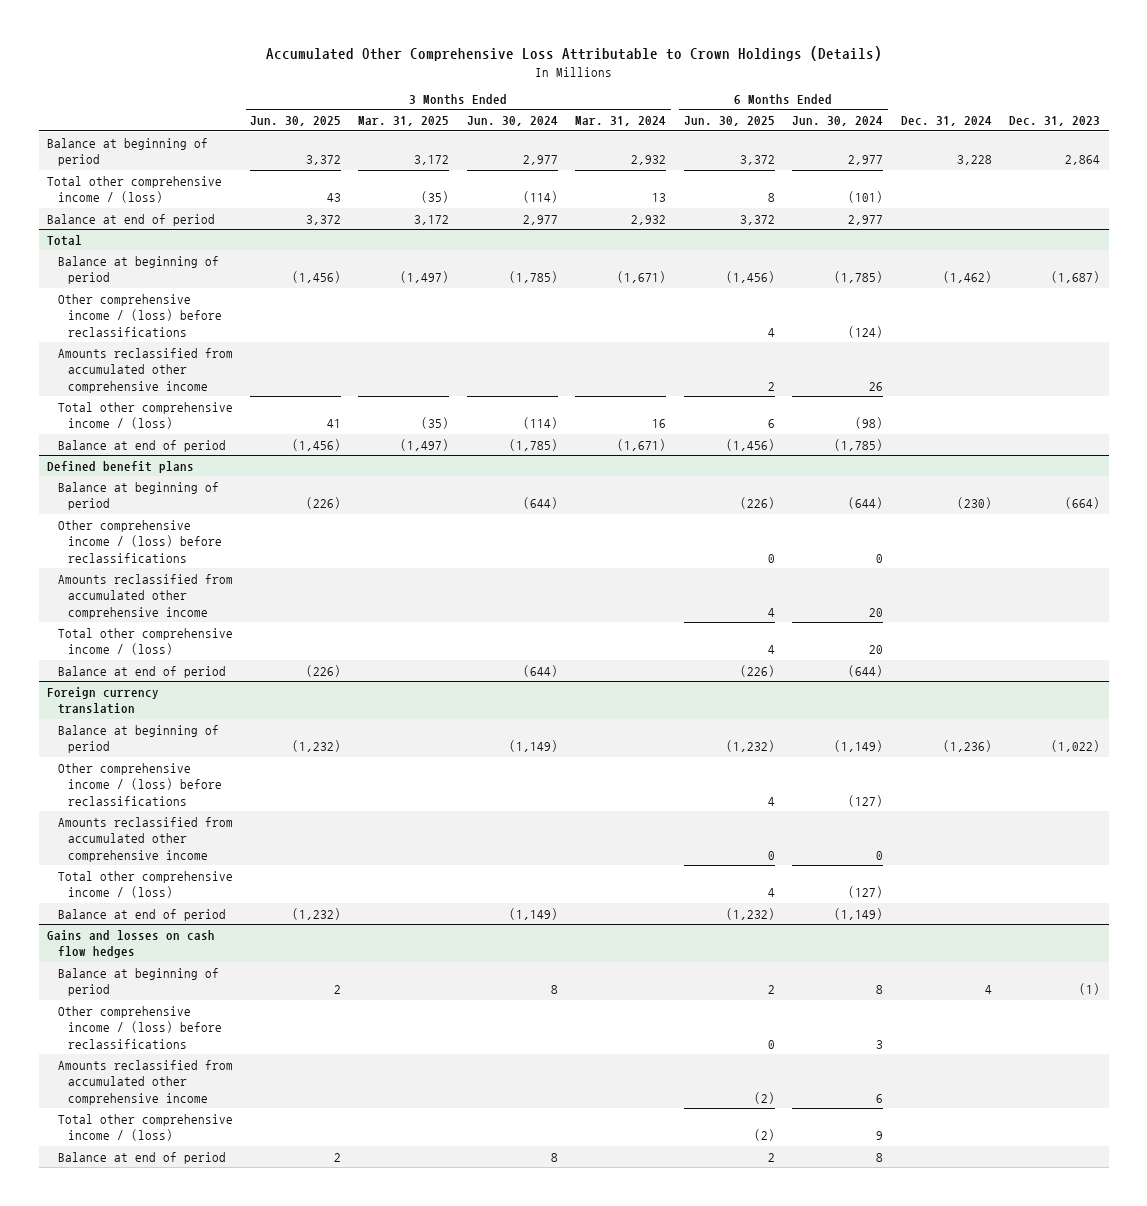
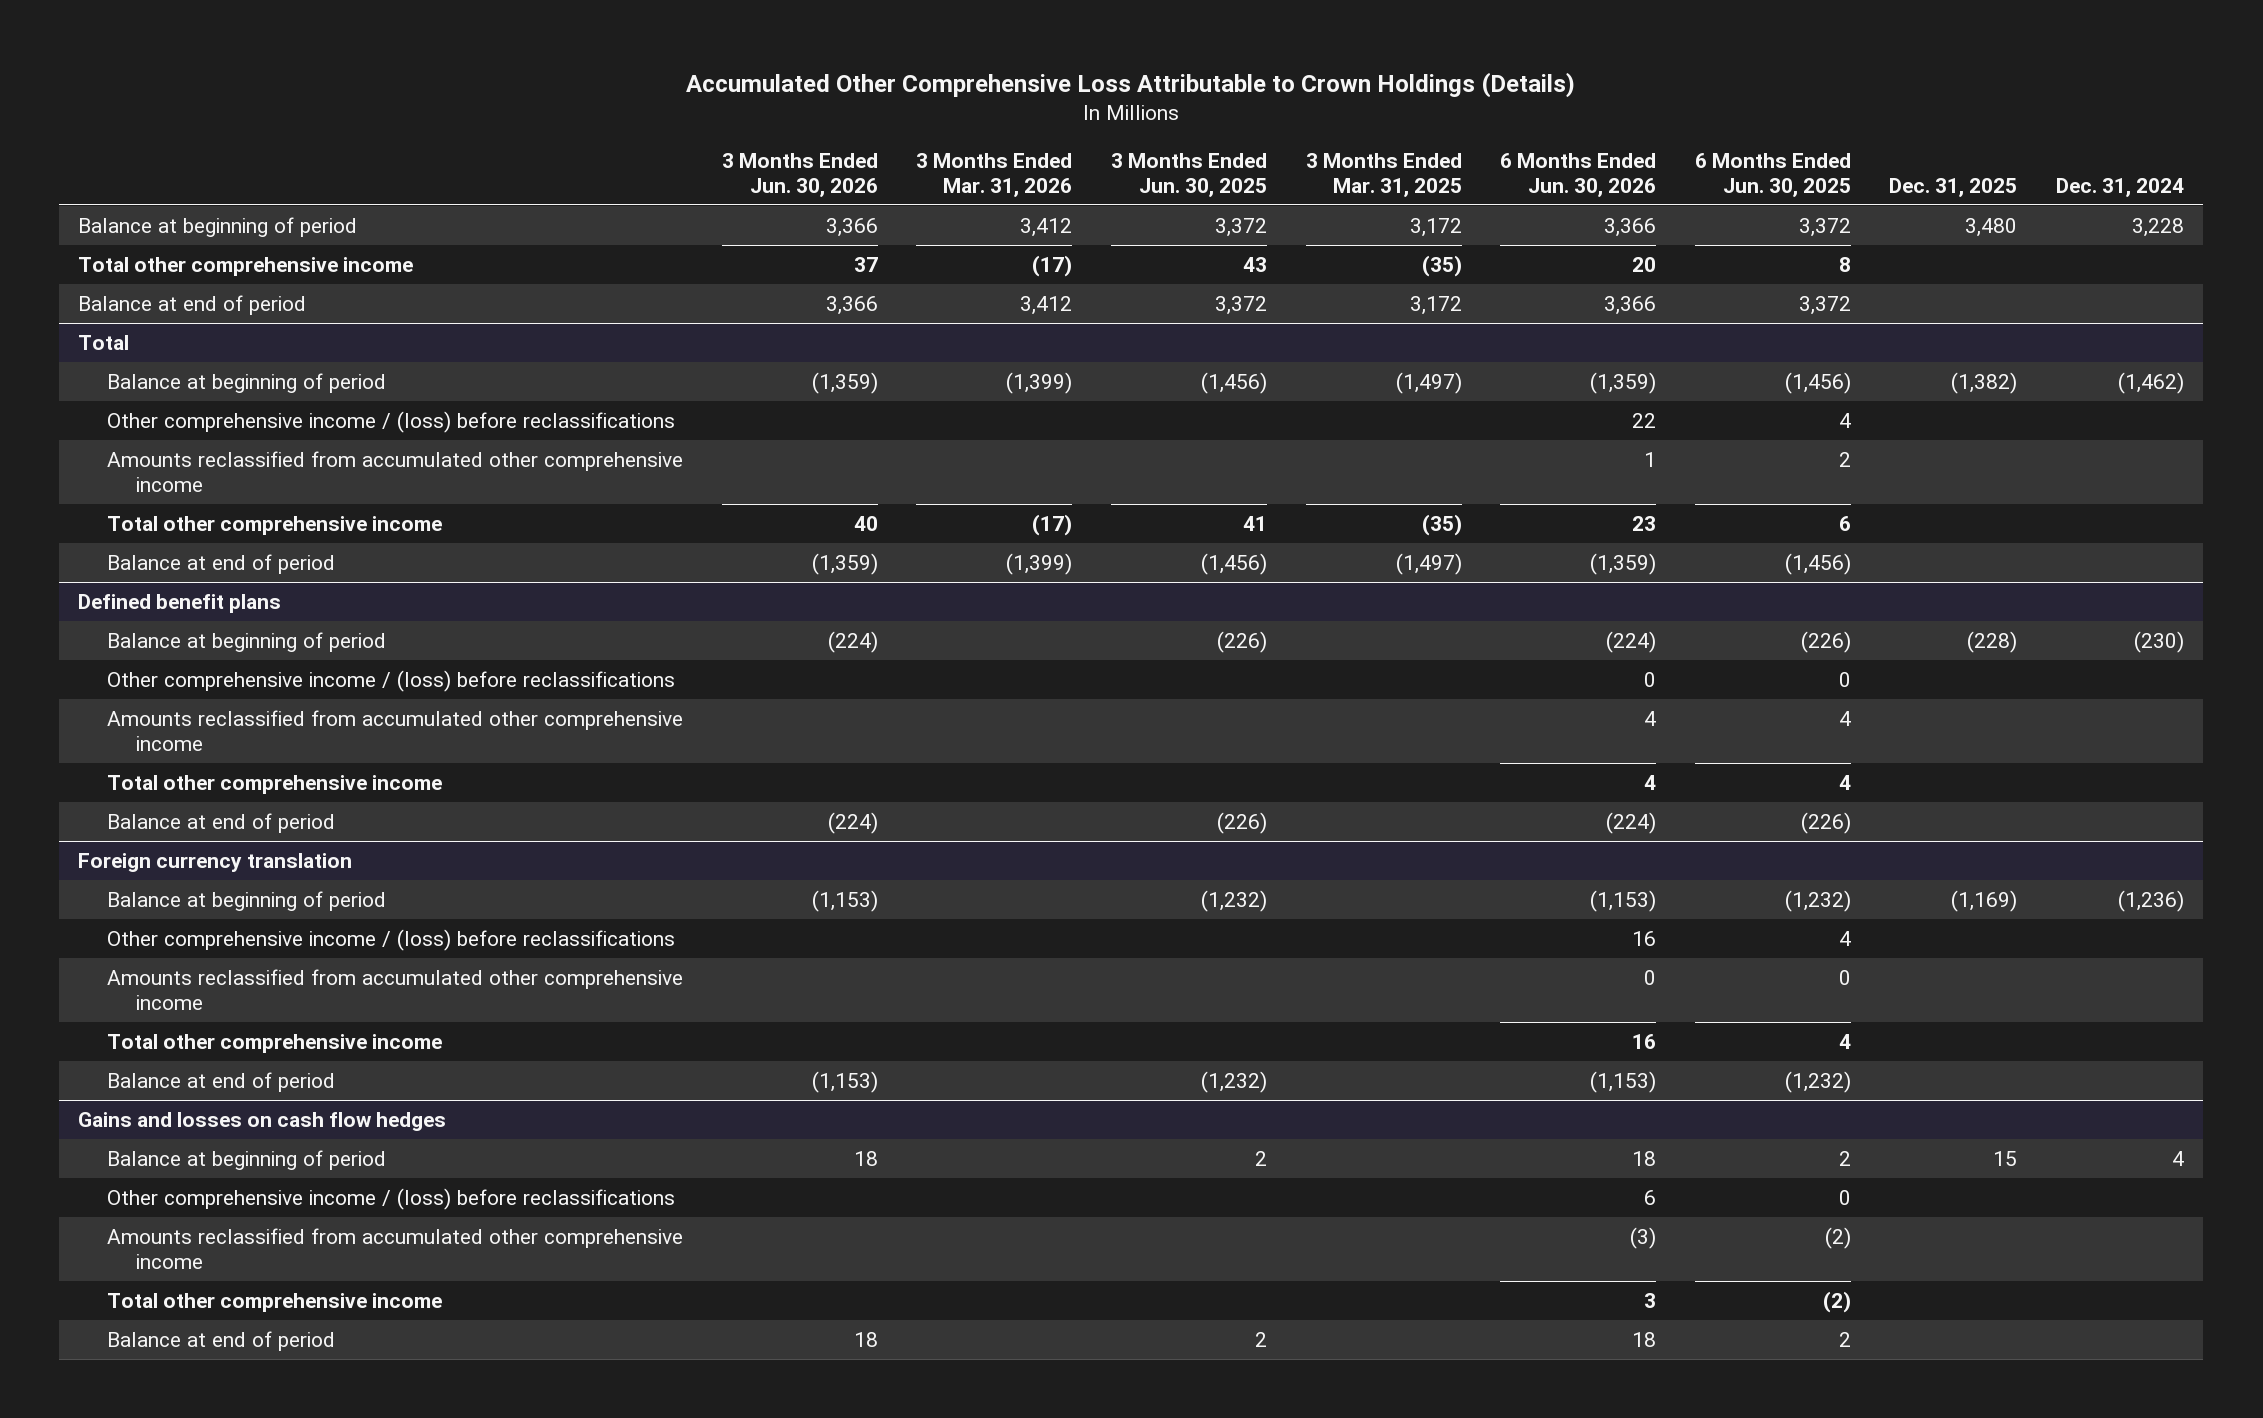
- | 3 Months Ended Jun. 30, 2025 | 3 Months Ended Mar. 31, 2025 | 3 Months Ended Jun. 30, 2024 | 3 Months Ended Mar. 31, 2024 | 6 Months Ended Jun. 30, 2025 | 6 Months Ended Jun. 30, 2024 | Dec. 31, 2024 | Dec. 31, 2023
+ | 3 Months Ended Jun. 30, 2026 | 3 Months Ended Mar. 31, 2026 | 3 Months Ended Jun. 30, 2025 | 3 Months Ended Mar. 31, 2025 | 6 Months Ended Jun. 30, 2026 | 6 Months Ended Jun. 30, 2025 | Dec. 31, 2025 | Dec. 31, 2024
- Total other comprehensive income / (loss) | 43 | (35) | (114) | 13 | 8 | (101) | |
+ Total other comprehensive income | 37 | (17) | 43 | (35) | 20 | 8 | |
@ Total
- Total other comprehensive income / (loss) | 41 | (35) | (114) | 16 | 6 | (98) | |
+ Total other comprehensive income | 40 | (17) | 41 | (35) | 23 | 6 | |
@ Defined benefit plans
- Total other comprehensive income / (loss) | | | | | 4 | 20 | |
+ Total other comprehensive income | | | | | 4 | 4 | |
@ Foreign currency translation
- Total other comprehensive income / (loss) | | | | | 4 | (127) | |
+ Total other comprehensive income | | | | | 16 | 4 | |
@ Gains and losses on cash flow hedges
- Total other comprehensive income / (loss) | | | | | (2) | 9 | |
+ Total other comprehensive income | | | | | 3 | (2) | |

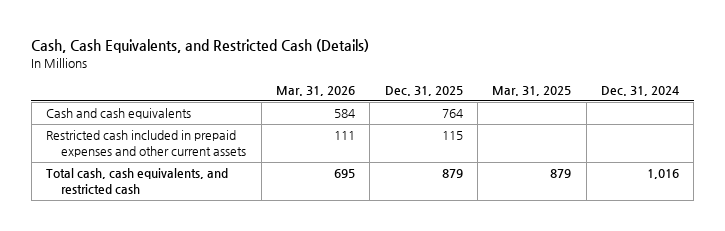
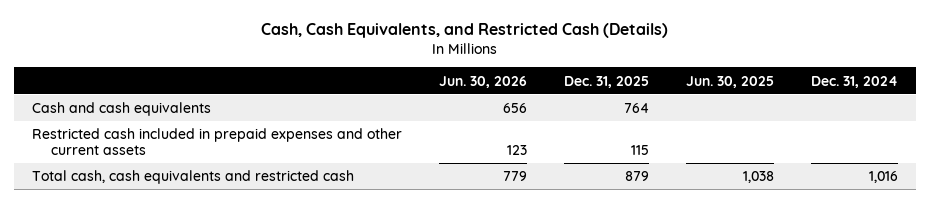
- | Mar. 31, 2026 | Dec. 31, 2025 | Mar. 31, 2025 | Dec. 31, 2024
+ | Jun. 30, 2026 | Dec. 31, 2025 | Jun. 30, 2025 | Dec. 31, 2024
- Total cash, cash equivalents, and restricted cash | 695 | 879 | 879 | 1,016
+ Total cash, cash equivalents and restricted cash | 779 | 879 | 1,038 | 1,016

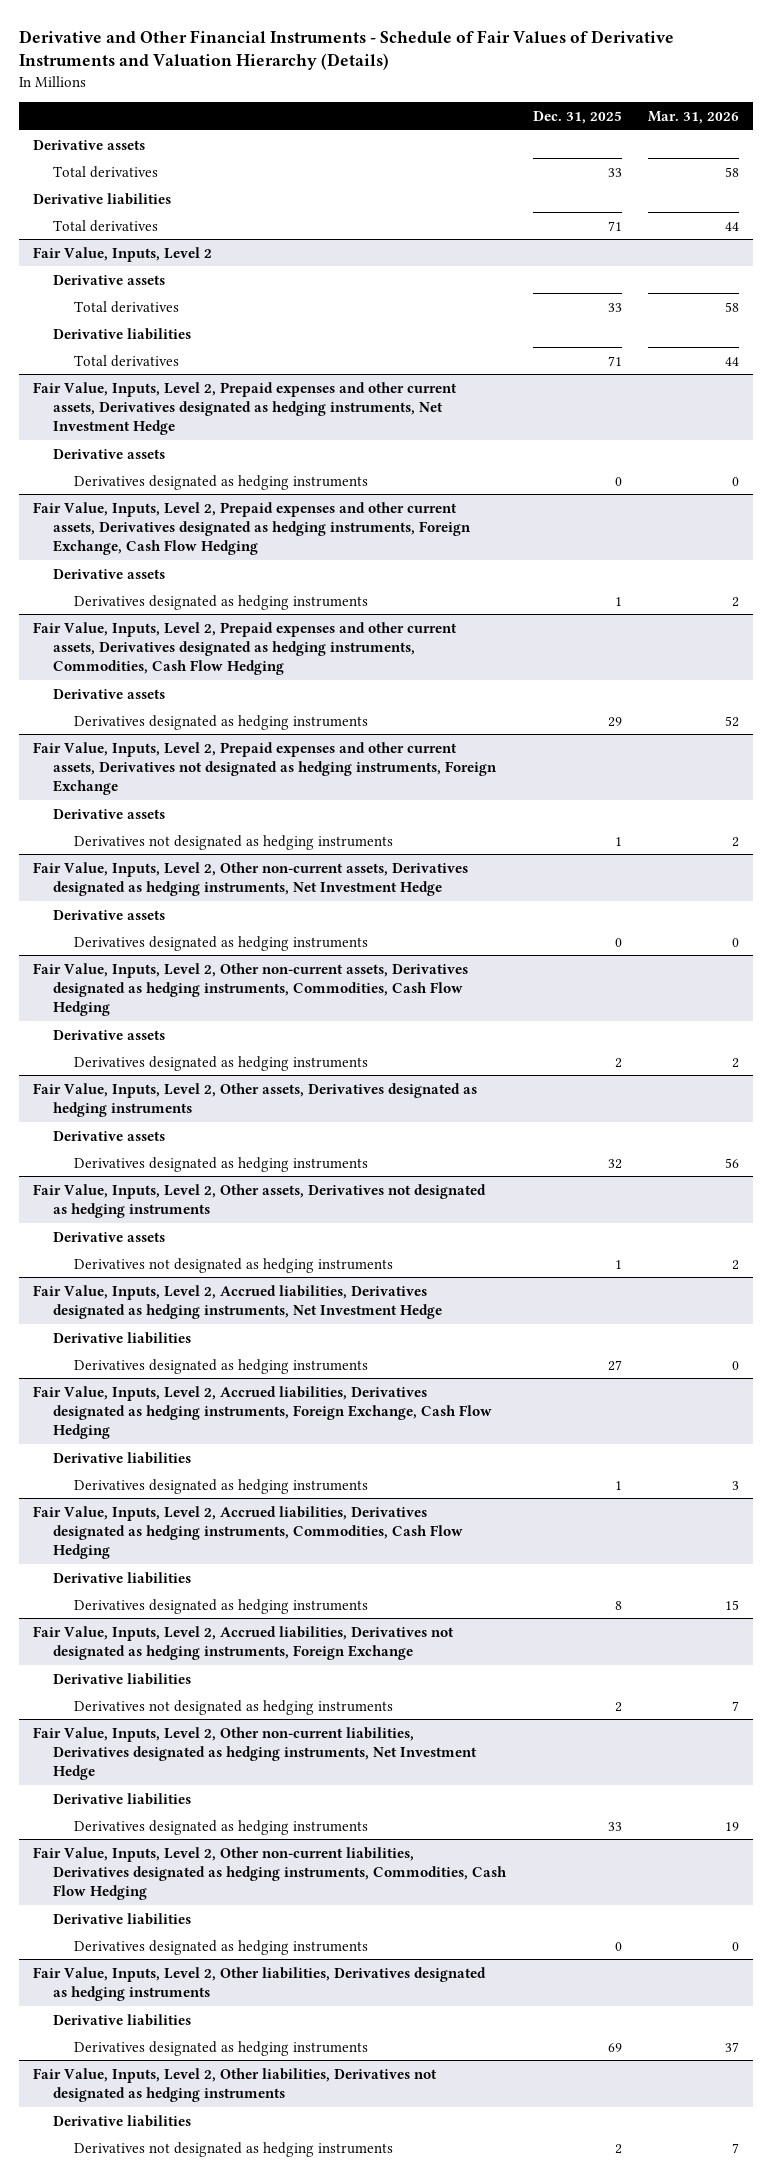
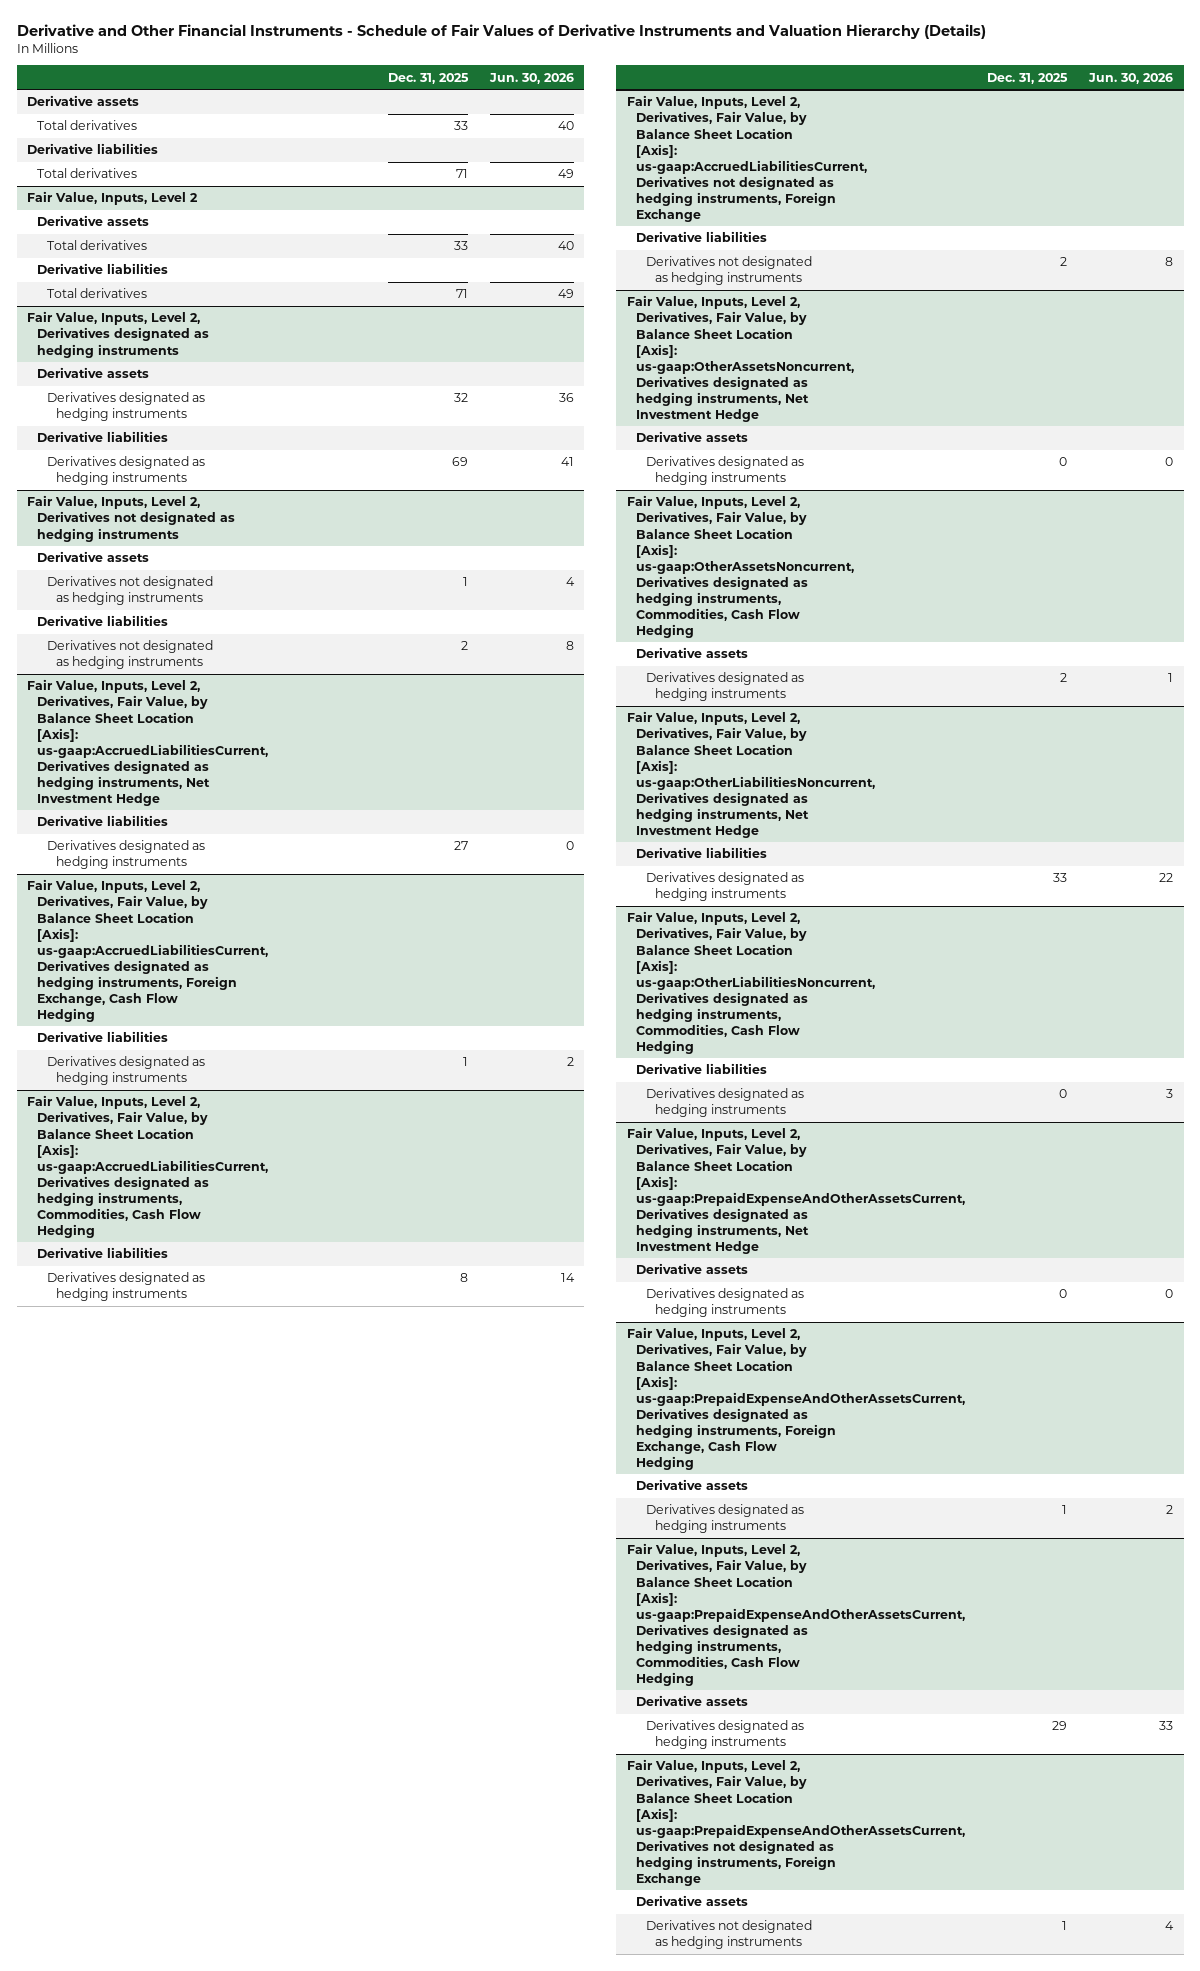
- | Dec. 31, 2025 | Mar. 31, 2026
+ | Dec. 31, 2025 | Jun. 30, 2026
- Fair Value, Inputs, Level 2, Prepaid expenses and other current assets, Derivatives designated as hedging instruments, Net Investment Hedge
- Derivative assets
- Derivatives designated as hedging instruments | 0 | 0
- Fair Value, Inputs, Level 2, Prepaid expenses and other current assets, Derivatives designated as hedging instruments, Foreign Exchange, Cash Flow Hedging
- Derivative assets
- Derivatives designated as hedging instruments | 1 | 2
- Fair Value, Inputs, Level 2, Prepaid expenses and other current assets, Derivatives designated as hedging instruments, Commodities, Cash Flow Hedging
- Derivative assets
- Derivatives designated as hedging instruments | 29 | 52
- Fair Value, Inputs, Level 2, Prepaid expenses and other current assets, Derivatives not designated as hedging instruments, Foreign Exchange
- Derivative assets
- Derivatives not designated as hedging instruments | 1 | 2
- Fair Value, Inputs, Level 2, Other non-current assets, Derivatives designated as hedging instruments, Net Investment Hedge
- Derivative assets
- Derivatives designated as hedging instruments | 0 | 0
- Fair Value, Inputs, Level 2, Other non-current assets, Derivatives designated as hedging instruments, Commodities, Cash Flow Hedging
- Derivative assets
- Derivatives designated as hedging instruments | 2 | 2
- Fair Value, Inputs, Level 2, Other assets, Derivatives designated as hedging instruments
+ Fair Value, Inputs, Level 2, Derivatives designated as hedging instruments
- Fair Value, Inputs, Level 2, Other assets, Derivatives not designated as hedging instruments
+ Derivative liabilities
+ Derivatives designated as hedging instruments | 69 | 41
+ Fair Value, Inputs, Level 2, Derivatives not designated as hedging instruments
- Fair Value, Inputs, Level 2, Accrued liabilities, Derivatives designated as hedging instruments, Net Investment Hedge
+ Derivatives not designated as hedging instruments | 2 | 8
+ Fair Value, Inputs, Level 2, Derivatives, Fair Value, by Balance Sheet Location [Axis]: us-gaap:AccruedLiabilitiesCurrent, Derivatives designated as hedging instruments, Net Investment Hedge
+ Derivative liabilities
- Fair Value, Inputs, Level 2, Accrued liabilities, Derivatives designated as hedging instruments, Foreign Exchange, Cash Flow Hedging
+ Fair Value, Inputs, Level 2, Derivatives, Fair Value, by Balance Sheet Location [Axis]: us-gaap:AccruedLiabilitiesCurrent, Derivatives designated as hedging instruments, Foreign Exchange, Cash Flow Hedging
- Fair Value, Inputs, Level 2, Accrued liabilities, Derivatives designated as hedging instruments, Commodities, Cash Flow Hedging
+ Fair Value, Inputs, Level 2, Derivatives, Fair Value, by Balance Sheet Location [Axis]: us-gaap:AccruedLiabilitiesCurrent, Derivatives designated as hedging instruments, Commodities, Cash Flow Hedging
- Fair Value, Inputs, Level 2, Accrued liabilities, Derivatives not designated as hedging instruments, Foreign Exchange
+ Fair Value, Inputs, Level 2, Derivatives, Fair Value, by Balance Sheet Location [Axis]: us-gaap:AccruedLiabilitiesCurrent, Derivatives not designated as hedging instruments, Foreign Exchange
- Fair Value, Inputs, Level 2, Other non-current liabilities, Derivatives designated as hedging instruments, Net Investment Hedge
+ Fair Value, Inputs, Level 2, Derivatives, Fair Value, by Balance Sheet Location [Axis]: us-gaap:OtherAssetsNoncurrent, Derivatives designated as hedging instruments, Net Investment Hedge
+ Derivative assets
+ Derivatives designated as hedging instruments | 0 | 0
+ Fair Value, Inputs, Level 2, Derivatives, Fair Value, by Balance Sheet Location [Axis]: us-gaap:OtherAssetsNoncurrent, Derivatives designated as hedging instruments, Commodities, Cash Flow Hedging
+ Derivative assets
+ Derivatives designated as hedging instruments | 2 | 1
+ Fair Value, Inputs, Level 2, Derivatives, Fair Value, by Balance Sheet Location [Axis]: us-gaap:OtherLiabilitiesNoncurrent, Derivatives designated as hedging instruments, Net Investment Hedge
- Fair Value, Inputs, Level 2, Other non-current liabilities, Derivatives designated as hedging instruments, Commodities, Cash Flow Hedging
+ Fair Value, Inputs, Level 2, Derivatives, Fair Value, by Balance Sheet Location [Axis]: us-gaap:OtherLiabilitiesNoncurrent, Derivatives designated as hedging instruments, Commodities, Cash Flow Hedging
- Fair Value, Inputs, Level 2, Other liabilities, Derivatives designated as hedging instruments
- Derivative liabilities
- Derivatives designated as hedging instruments | 69 | 37
- Fair Value, Inputs, Level 2, Other liabilities, Derivatives not designated as hedging instruments
- Derivative liabilities
- Derivatives not designated as hedging instruments | 2 | 7
+ Fair Value, Inputs, Level 2, Derivatives, Fair Value, by Balance Sheet Location [Axis]: us-gaap:PrepaidExpenseAndOtherAssetsCurrent, Derivatives designated as hedging instruments, Net Investment Hedge
+ Derivative assets
+ Derivatives designated as hedging instruments | 0 | 0
+ Fair Value, Inputs, Level 2, Derivatives, Fair Value, by Balance Sheet Location [Axis]: us-gaap:PrepaidExpenseAndOtherAssetsCurrent, Derivatives designated as hedging instruments, Foreign Exchange, Cash Flow Hedging
+ Derivative assets
+ Derivatives designated as hedging instruments | 1 | 2
+ Fair Value, Inputs, Level 2, Derivatives, Fair Value, by Balance Sheet Location [Axis]: us-gaap:PrepaidExpenseAndOtherAssetsCurrent, Derivatives designated as hedging instruments, Commodities, Cash Flow Hedging
+ Derivative assets
+ Derivatives designated as hedging instruments | 29 | 33
+ Fair Value, Inputs, Level 2, Derivatives, Fair Value, by Balance Sheet Location [Axis]: us-gaap:PrepaidExpenseAndOtherAssetsCurrent, Derivatives not designated as hedging instruments, Foreign Exchange
+ Derivative assets
+ Derivatives not designated as hedging instruments | 1 | 4

